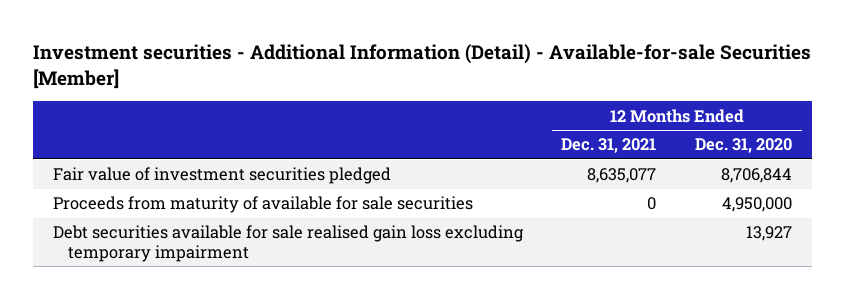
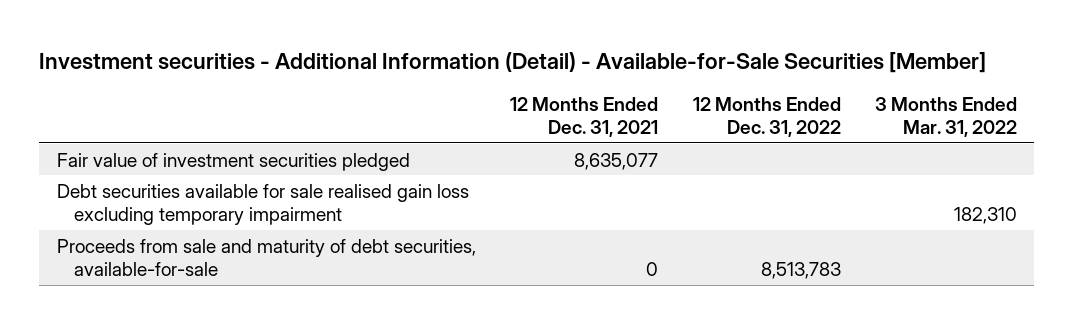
- Investment securities - Additional Information (Detail) - Available-for-sale Securities [Member]
+ Investment securities - Additional Information (Detail) - Available-for-Sale Securities [Member]
- | 12 Months Ended Dec. 31, 2021 | 12 Months Ended Dec. 31, 2020
+ | 12 Months Ended Dec. 31, 2021 | 12 Months Ended Dec. 31, 2022 | 3 Months Ended Mar. 31, 2022
- Proceeds from maturity of available for sale securities | 0 | 4,950,000
+ Proceeds from sale and maturity of debt securities, available-for-sale | 0 | 8,513,783 |

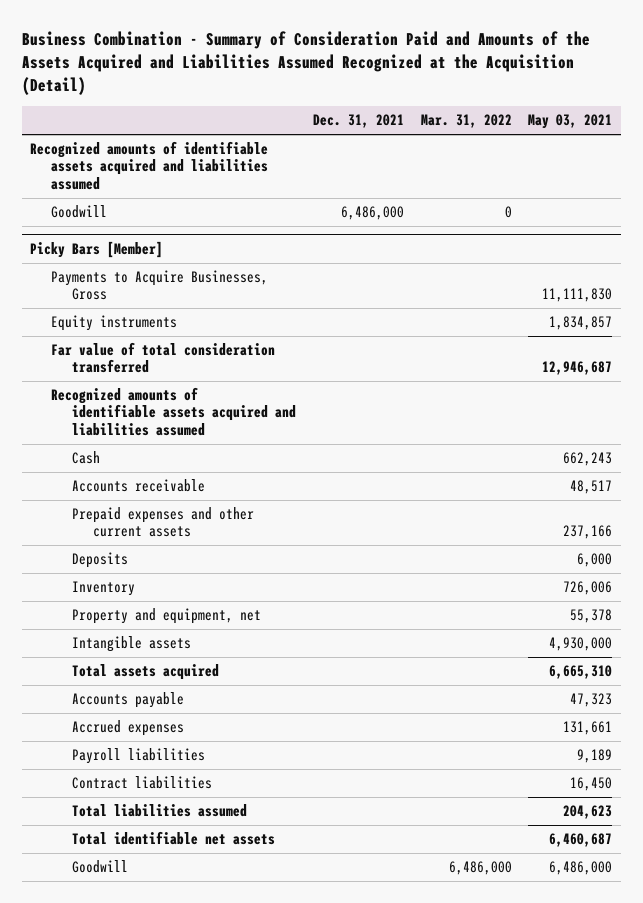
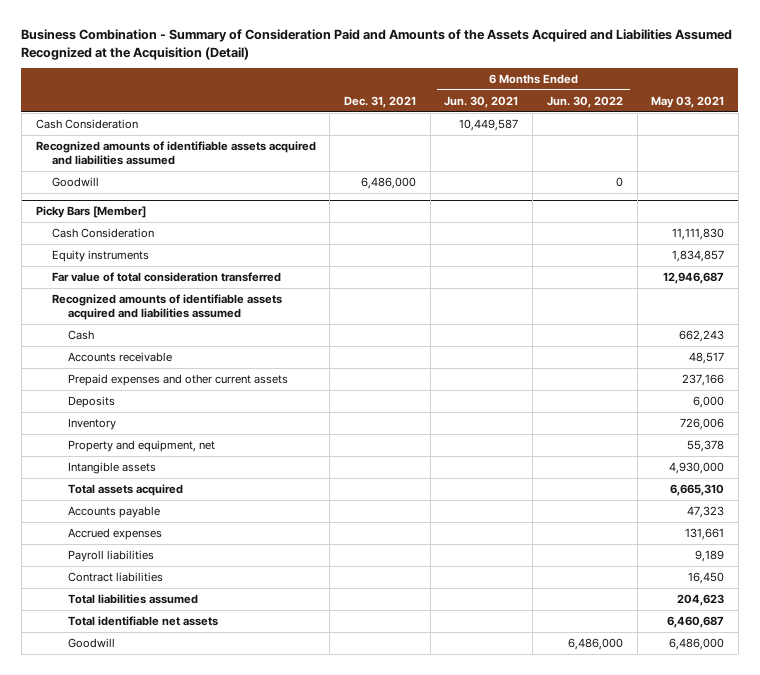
- | Dec. 31, 2021 | Mar. 31, 2022 | May 03, 2021
+ | Dec. 31, 2021 | 6 Months Ended Jun. 30, 2021 | 6 Months Ended Jun. 30, 2022 | May 03, 2021
+ Cash Consideration | | 10,449,587 | |
@ Picky Bars [Member]
- Payments to Acquire Businesses, Gross | | | 11,111,830
+ Cash Consideration | | | | 11,111,830

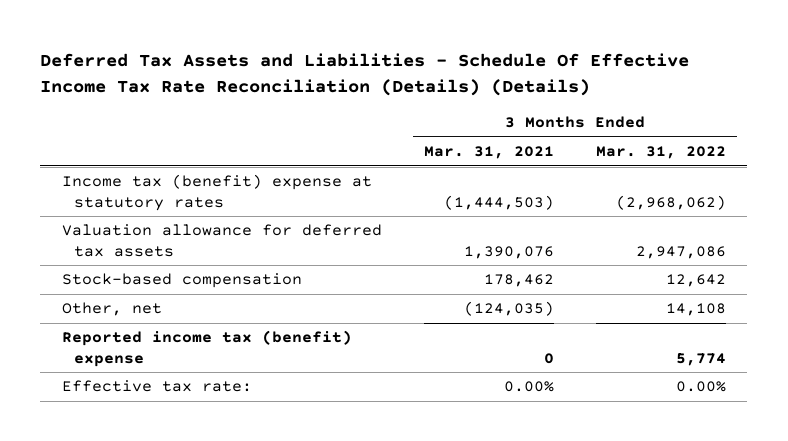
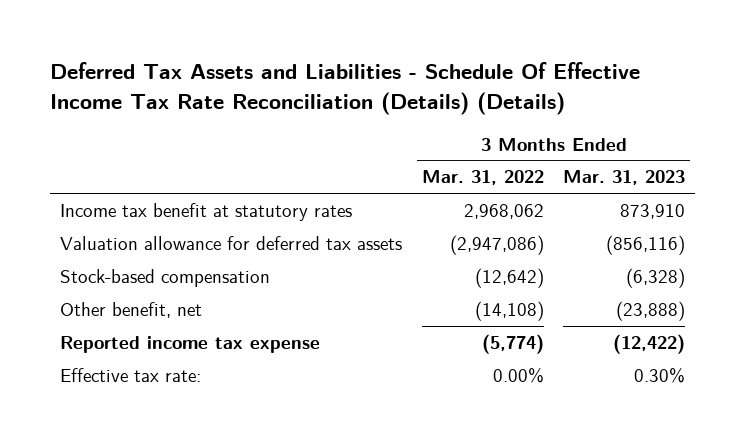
- | 3 Months Ended Mar. 31, 2021 | 3 Months Ended Mar. 31, 2022
+ | 3 Months Ended Mar. 31, 2022 | 3 Months Ended Mar. 31, 2023
- Income tax (benefit) expense at statutory rates | (1,444,503) | (2,968,062)
- Valuation allowance for deferred tax assets | 1,390,076 | 2,947,086
- Stock-based compensation | 178,462 | 12,642
- Other, net | (124,035) | 14,108
- Reported income tax (benefit) expense | 0 | 5,774
+ Income tax benefit at statutory rates | 2,968,062 | 873,910
+ Valuation allowance for deferred tax assets | (2,947,086) | (856,116)
+ Stock-based compensation | (12,642) | (6,328)
+ Other benefit, net | (14,108) | (23,888)
+ Reported income tax expense | (5,774) | (12,422)

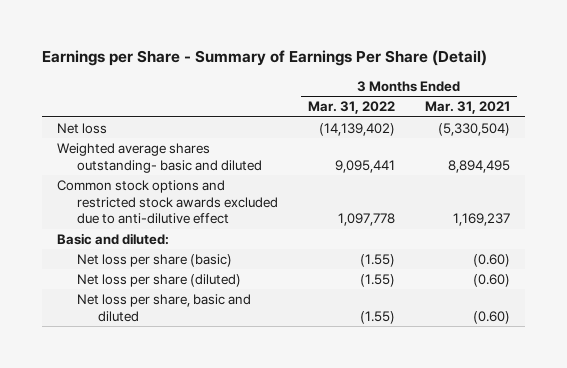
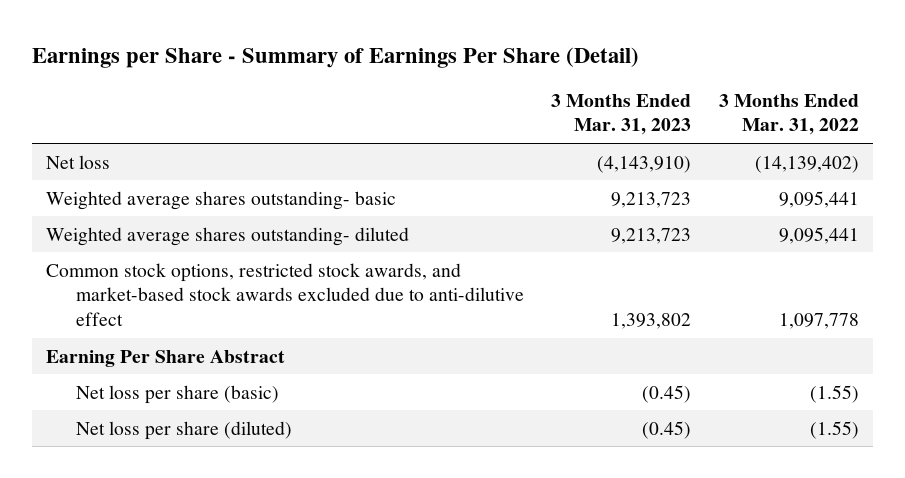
- | 3 Months Ended Mar. 31, 2022 | 3 Months Ended Mar. 31, 2021
+ | 3 Months Ended Mar. 31, 2023 | 3 Months Ended Mar. 31, 2022
- Weighted average shares outstanding- basic and diluted | 9,095,441 | 8,894,495
- Common stock options and restricted stock awards excluded due to anti-dilutive effect | 1,097,778 | 1,169,237
- Basic and diluted:
+ Weighted average shares outstanding- basic | 9,213,723 | 9,095,441
+ Weighted average shares outstanding- diluted | 9,213,723 | 9,095,441
+ Common stock options, restricted stock awards, and market-based stock awards excluded due to anti-dilutive effect | 1,393,802 | 1,097,778
+ Earning Per Share Abstract
- Net loss per share, basic and diluted | (1.55) | (0.60)

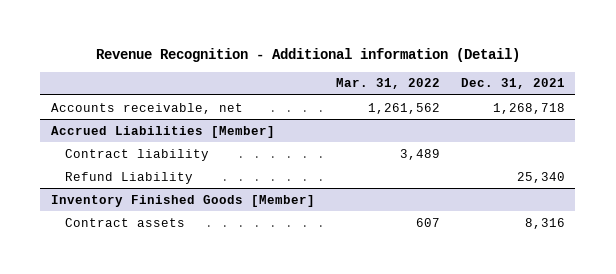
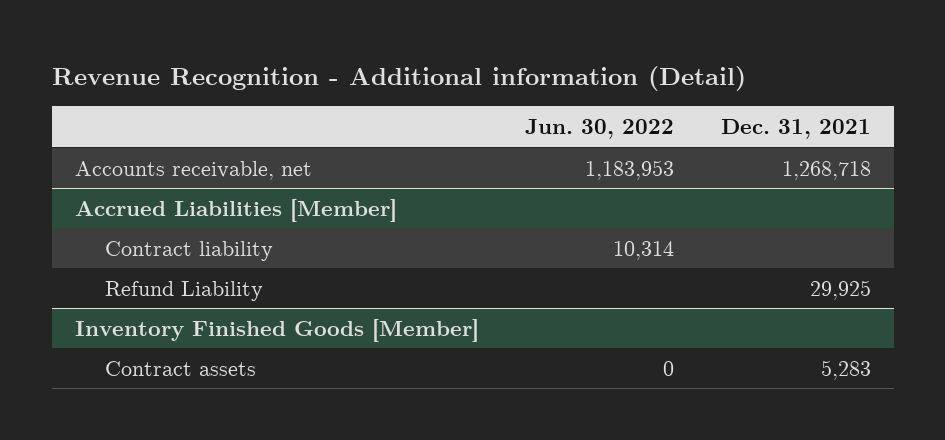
- | Mar. 31, 2022 | Dec. 31, 2021
+ | Jun. 30, 2022 | Dec. 31, 2021
@ Accrued Liabilities [Member]
- Refund Liability | | 25,340
+ Refund Liability | | 29,925
@ Inventory Finished Goods [Member]
- Contract assets | 607 | 8,316
+ Contract assets | 0 | 5,283

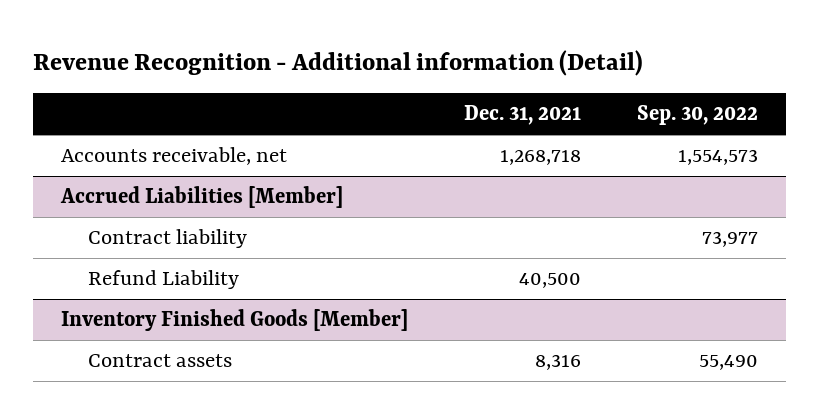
- | Jun. 30, 2022 | Dec. 31, 2021
+ | Dec. 31, 2021 | Sep. 30, 2022
@ Accrued Liabilities [Member]
- Refund Liability | | 29,925
+ Refund Liability | 40,500 |
@ Inventory Finished Goods [Member]
- Contract assets | 0 | 5,283
+ Contract assets | 8,316 | 55,490

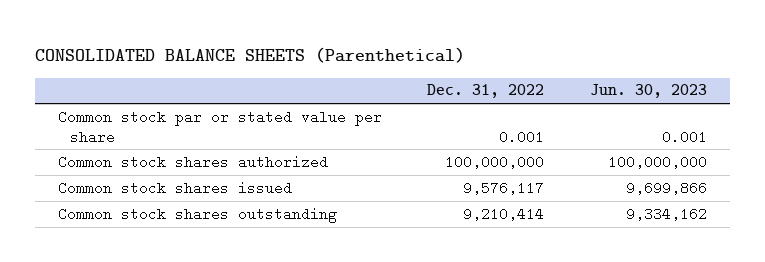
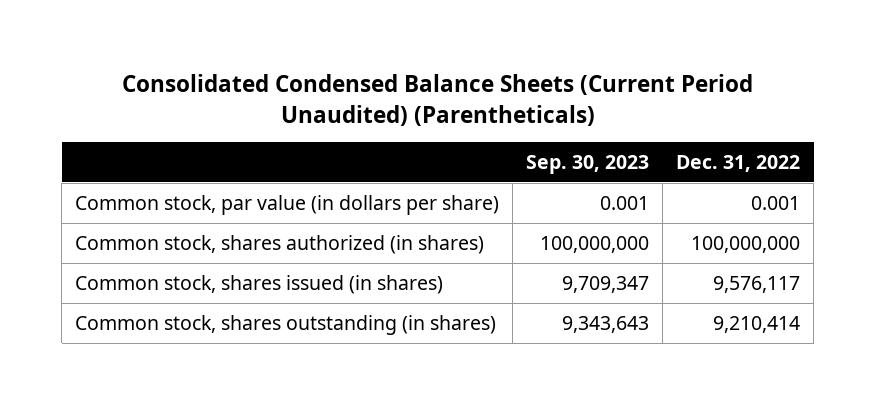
- CONSOLIDATED BALANCE SHEETS (Parenthetical)
+ Consolidated Condensed Balance Sheets (Current Period Unaudited) (Parentheticals)
- | Dec. 31, 2022 | Jun. 30, 2023
+ | Sep. 30, 2023 | Dec. 31, 2022
- Common stock par or stated value per share | 0.001 | 0.001
- Common stock shares authorized | 100,000,000 | 100,000,000
- Common stock shares issued | 9,576,117 | 9,699,866
- Common stock shares outstanding | 9,210,414 | 9,334,162
+ Common stock, par value (in dollars per share) | 0.001 | 0.001
+ Common stock, shares authorized (in shares) | 100,000,000 | 100,000,000
+ Common stock, shares issued (in shares) | 9,709,347 | 9,576,117
+ Common stock, shares outstanding (in shares) | 9,343,643 | 9,210,414

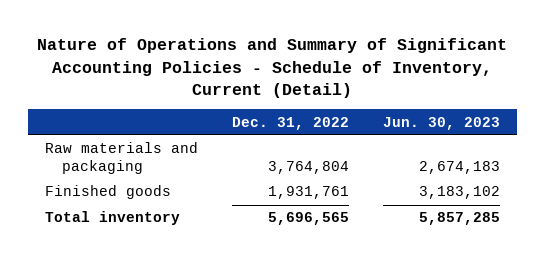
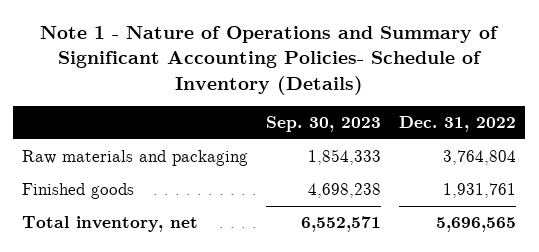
- Nature of Operations and Summary of Significant Accounting Policies - Schedule of Inventory, Current (Detail)
+ Note 1 - Nature of Operations and Summary of Significant Accounting Policies- Schedule of Inventory (Details)
- | Dec. 31, 2022 | Jun. 30, 2023
+ | Sep. 30, 2023 | Dec. 31, 2022
- Total inventory | 5,696,565 | 5,857,285
+ Total inventory, net | 6,552,571 | 5,696,565

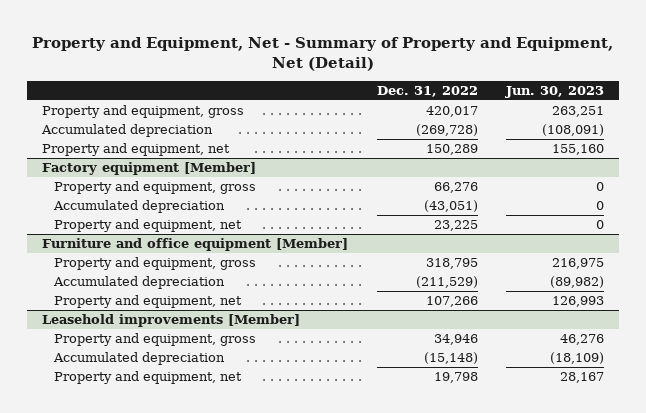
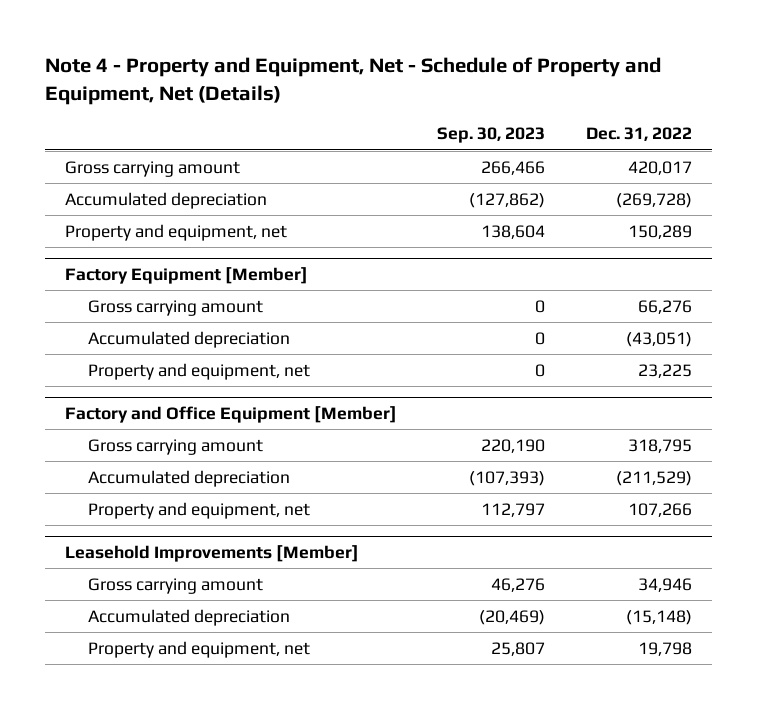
- Property and Equipment, Net - Summary of Property and Equipment, Net (Detail)
+ Note 4 - Property and Equipment, Net - Schedule of Property and Equipment, Net (Details)
- | Dec. 31, 2022 | Jun. 30, 2023
+ | Sep. 30, 2023 | Dec. 31, 2022
- Property and equipment, gross | 420,017 | 263,251
+ Gross carrying amount | 266,466 | 420,017
- Factory equipment [Member]
- Property and equipment, gross | 66,276 | 0
+ Factory Equipment [Member]
+ Gross carrying amount | 0 | 66,276
- Furniture and office equipment [Member]
- Property and equipment, gross | 318,795 | 216,975
+ Factory and Office Equipment [Member]
+ Gross carrying amount | 220,190 | 318,795
- Leasehold improvements [Member]
- Property and equipment, gross | 34,946 | 46,276
+ Leasehold Improvements [Member]
+ Gross carrying amount | 46,276 | 34,946

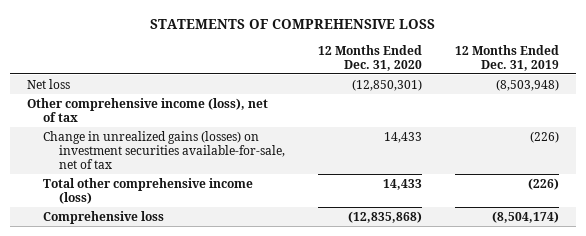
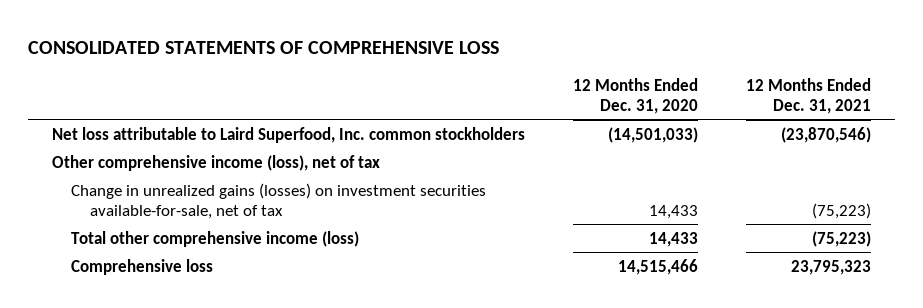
- STATEMENTS OF COMPREHENSIVE LOSS
+ CONSOLIDATED STATEMENTS OF COMPREHENSIVE LOSS
- | 12 Months Ended Dec. 31, 2020 | 12 Months Ended Dec. 31, 2019
+ | 12 Months Ended Dec. 31, 2020 | 12 Months Ended Dec. 31, 2021
- Net loss | (12,850,301) | (8,503,948)
+ Net loss attributable to Laird Superfood, Inc. common stockholders | (14,501,033) | (23,870,546)
- Comprehensive loss | (12,835,868) | (8,504,174)
+ Comprehensive loss | 14,515,466 | 23,795,323

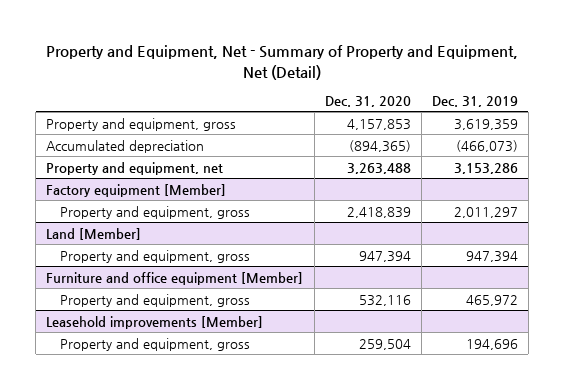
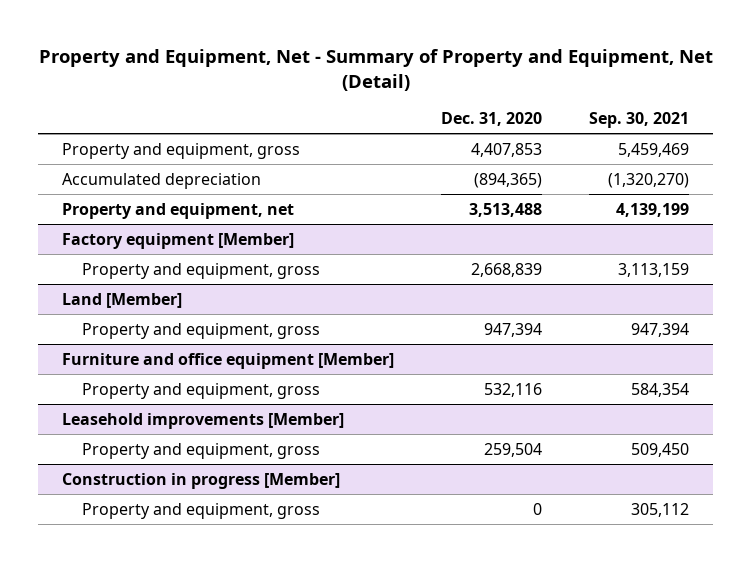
- | Dec. 31, 2020 | Dec. 31, 2019
+ | Dec. 31, 2020 | Sep. 30, 2021
- Property and equipment, gross | 4,157,853 | 3,619,359
+ Property and equipment, gross | 4,407,853 | 5,459,469
- Property and equipment, net | 3,263,488 | 3,153,286
+ Property and equipment, net | 3,513,488 | 4,139,199
@ Factory equipment [Member]
- Property and equipment, gross | 2,418,839 | 2,011,297
+ Property and equipment, gross | 2,668,839 | 3,113,159
+ Construction in progress [Member]
+ Property and equipment, gross | 0 | 305,112

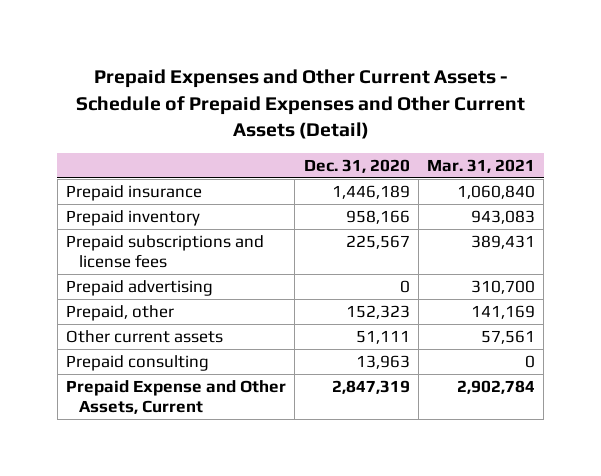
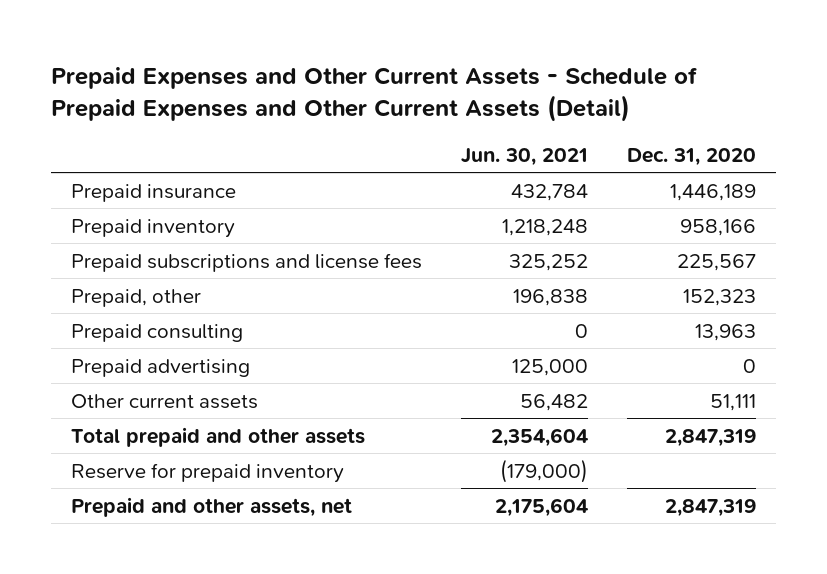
- | Dec. 31, 2020 | Mar. 31, 2021
+ | Jun. 30, 2021 | Dec. 31, 2020
- Prepaid Expense and Other Assets, Current | 2,847,319 | 2,902,784
moved down: Prepaid advertising | 125,000 | 0
moved down: Other current assets | 56,482 | 51,111
+ Total prepaid and other assets | 2,354,604 | 2,847,319
+ Reserve for prepaid inventory | (179,000) |
+ Prepaid and other assets, net | 2,175,604 | 2,847,319

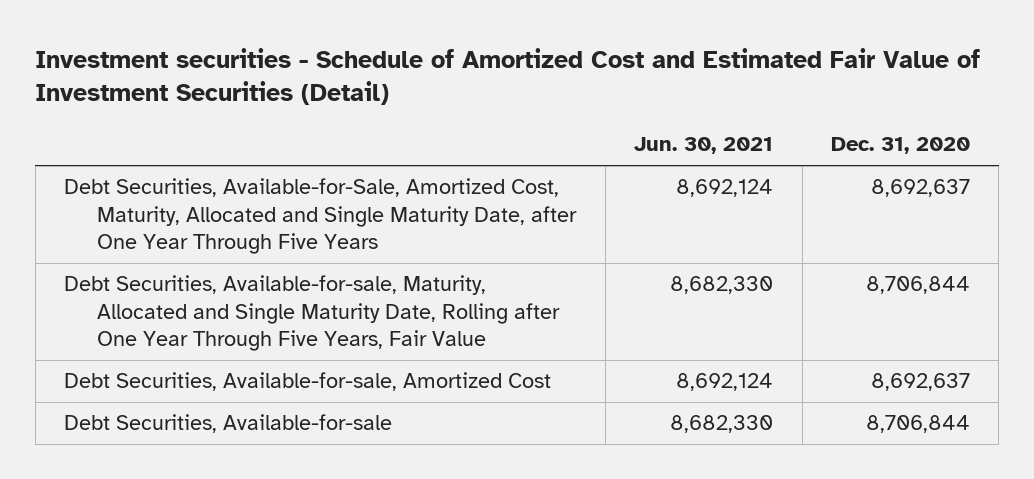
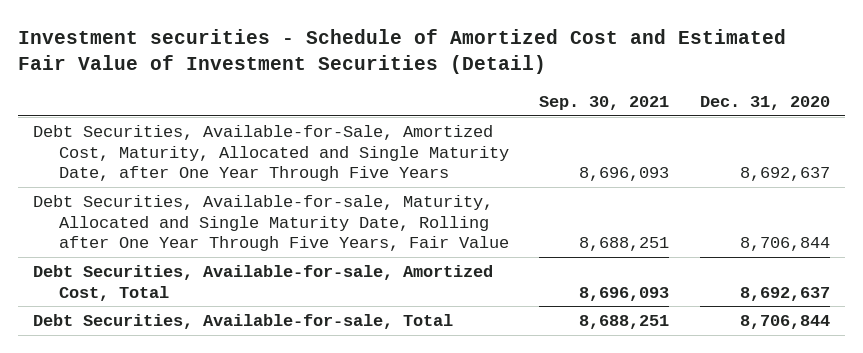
- | Jun. 30, 2021 | Dec. 31, 2020
+ | Sep. 30, 2021 | Dec. 31, 2020
- Debt Securities, Available-for-sale, Amortized Cost | 8,692,124 | 8,692,637
- Debt Securities, Available-for-sale | 8,682,330 | 8,706,844
+ Debt Securities, Available-for-sale, Amortized Cost, Total | 8,696,093 | 8,692,637
+ Debt Securities, Available-for-sale, Total | 8,688,251 | 8,706,844

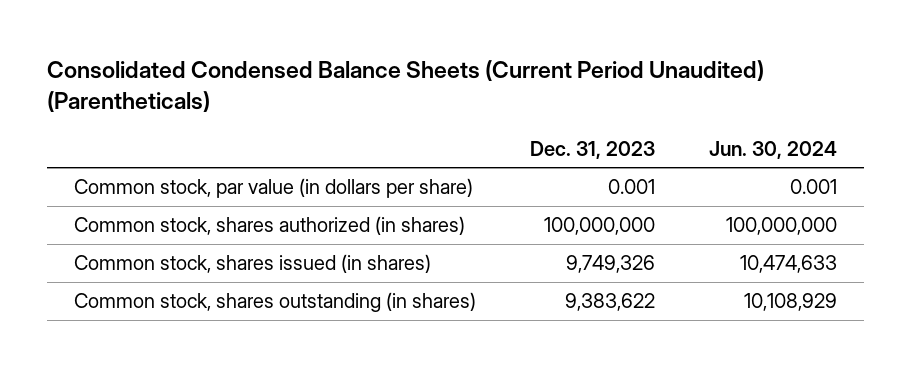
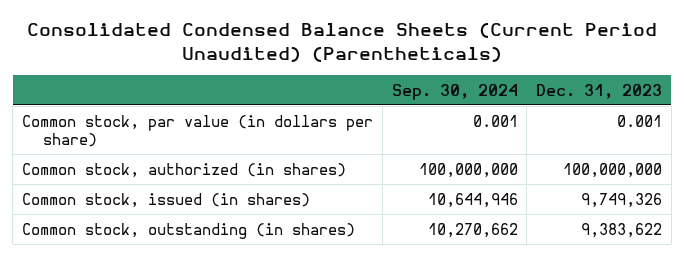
- | Dec. 31, 2023 | Jun. 30, 2024
+ | Sep. 30, 2024 | Dec. 31, 2023
- Common stock, shares authorized (in shares) | 100,000,000 | 100,000,000
- Common stock, shares issued (in shares) | 9,749,326 | 10,474,633
- Common stock, shares outstanding (in shares) | 9,383,622 | 10,108,929
+ Common stock, authorized (in shares) | 100,000,000 | 100,000,000
+ Common stock, issued (in shares) | 10,644,946 | 9,749,326
+ Common stock, outstanding (in shares) | 10,270,662 | 9,383,622

